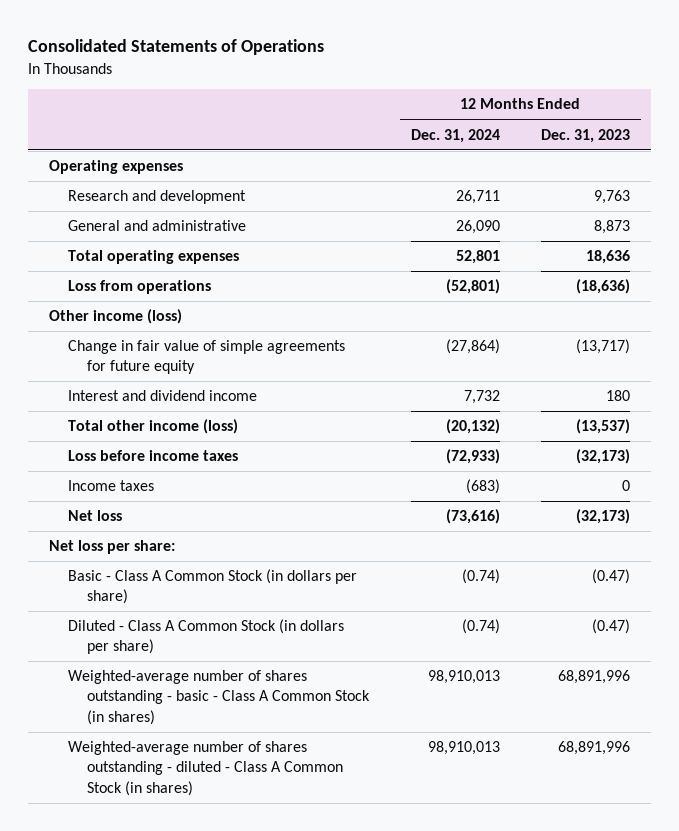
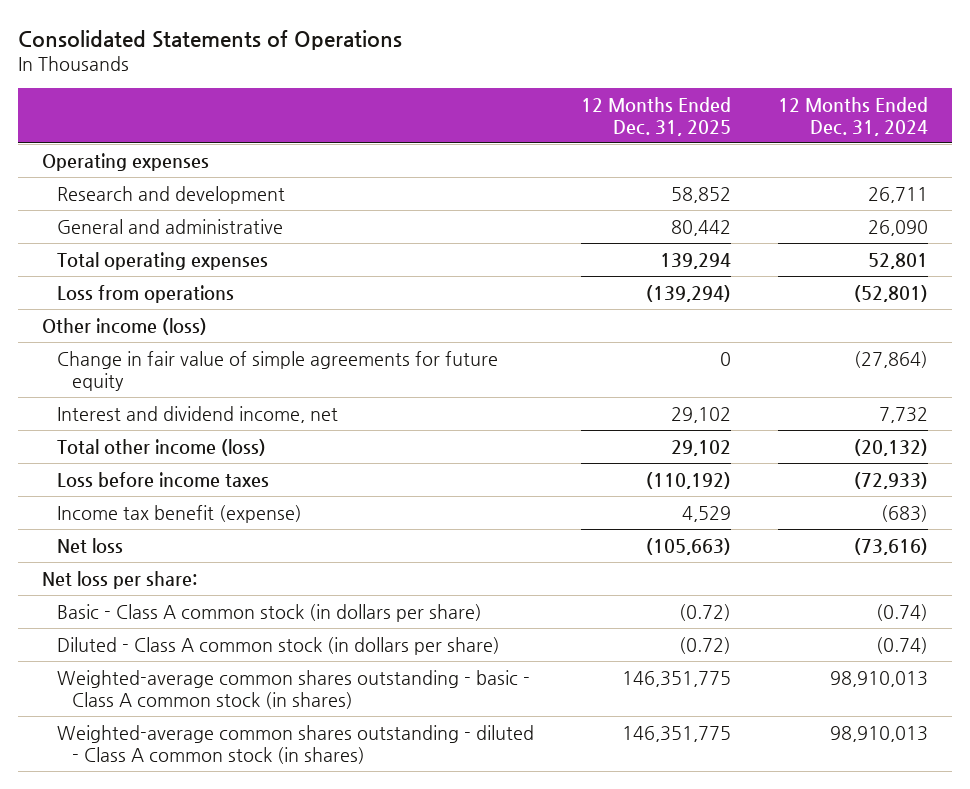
- | 12 Months Ended Dec. 31, 2024 | 12 Months Ended Dec. 31, 2023
+ | 12 Months Ended Dec. 31, 2025 | 12 Months Ended Dec. 31, 2024
- Interest and dividend income | 7,732 | 180
+ Interest and dividend income, net | 29,102 | 7,732
- Income taxes | (683) | 0
+ Income tax benefit (expense) | 4,529 | (683)
- Basic - Class A Common Stock (in dollars per share) | (0.74) | (0.47)
- Diluted - Class A Common Stock (in dollars per share) | (0.74) | (0.47)
- Weighted-average number of shares outstanding - basic - Class A Common Stock (in shares) | 98,910,013 | 68,891,996
- Weighted-average number of shares outstanding - diluted - Class A Common Stock (in shares) | 98,910,013 | 68,891,996
+ Basic - Class A common stock (in dollars per share) | (0.72) | (0.74)
+ Diluted - Class A common stock (in dollars per share) | (0.72) | (0.74)
+ Weighted-average common shares outstanding - basic - Class A common stock (in shares) | 146,351,775 | 98,910,013
+ Weighted-average common shares outstanding - diluted - Class A common stock (in shares) | 146,351,775 | 98,910,013

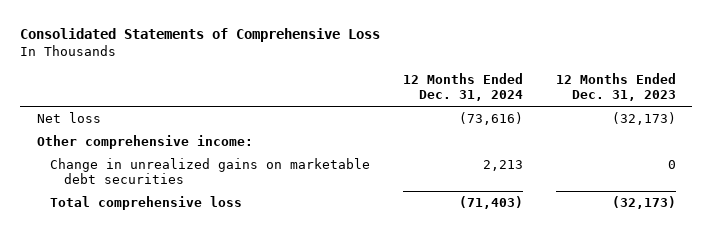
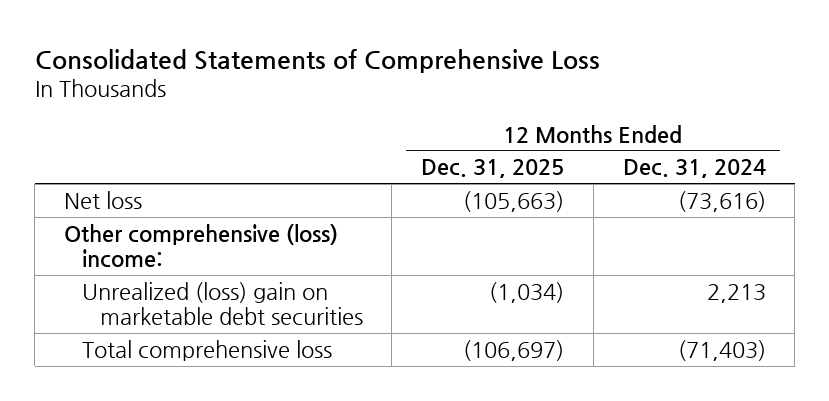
- | 12 Months Ended Dec. 31, 2024 | 12 Months Ended Dec. 31, 2023
+ | 12 Months Ended Dec. 31, 2025 | 12 Months Ended Dec. 31, 2024
- Other comprehensive income:
- Change in unrealized gains on marketable debt securities | 2,213 | 0
+ Other comprehensive (loss) income:
+ Unrealized (loss) gain on marketable debt securities | (1,034) | 2,213

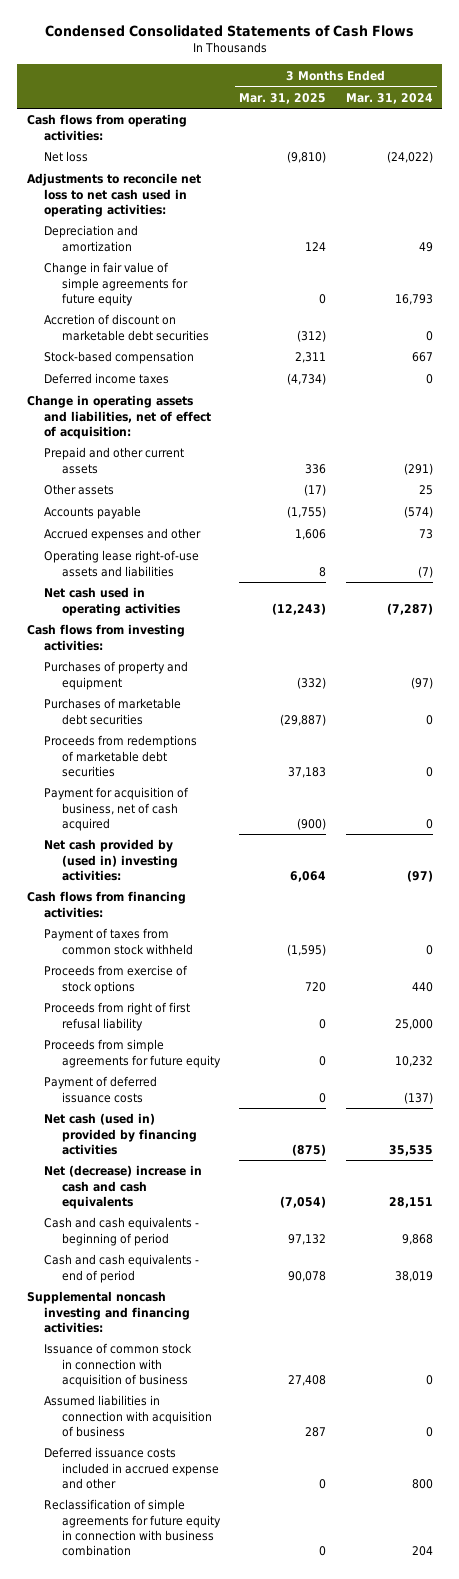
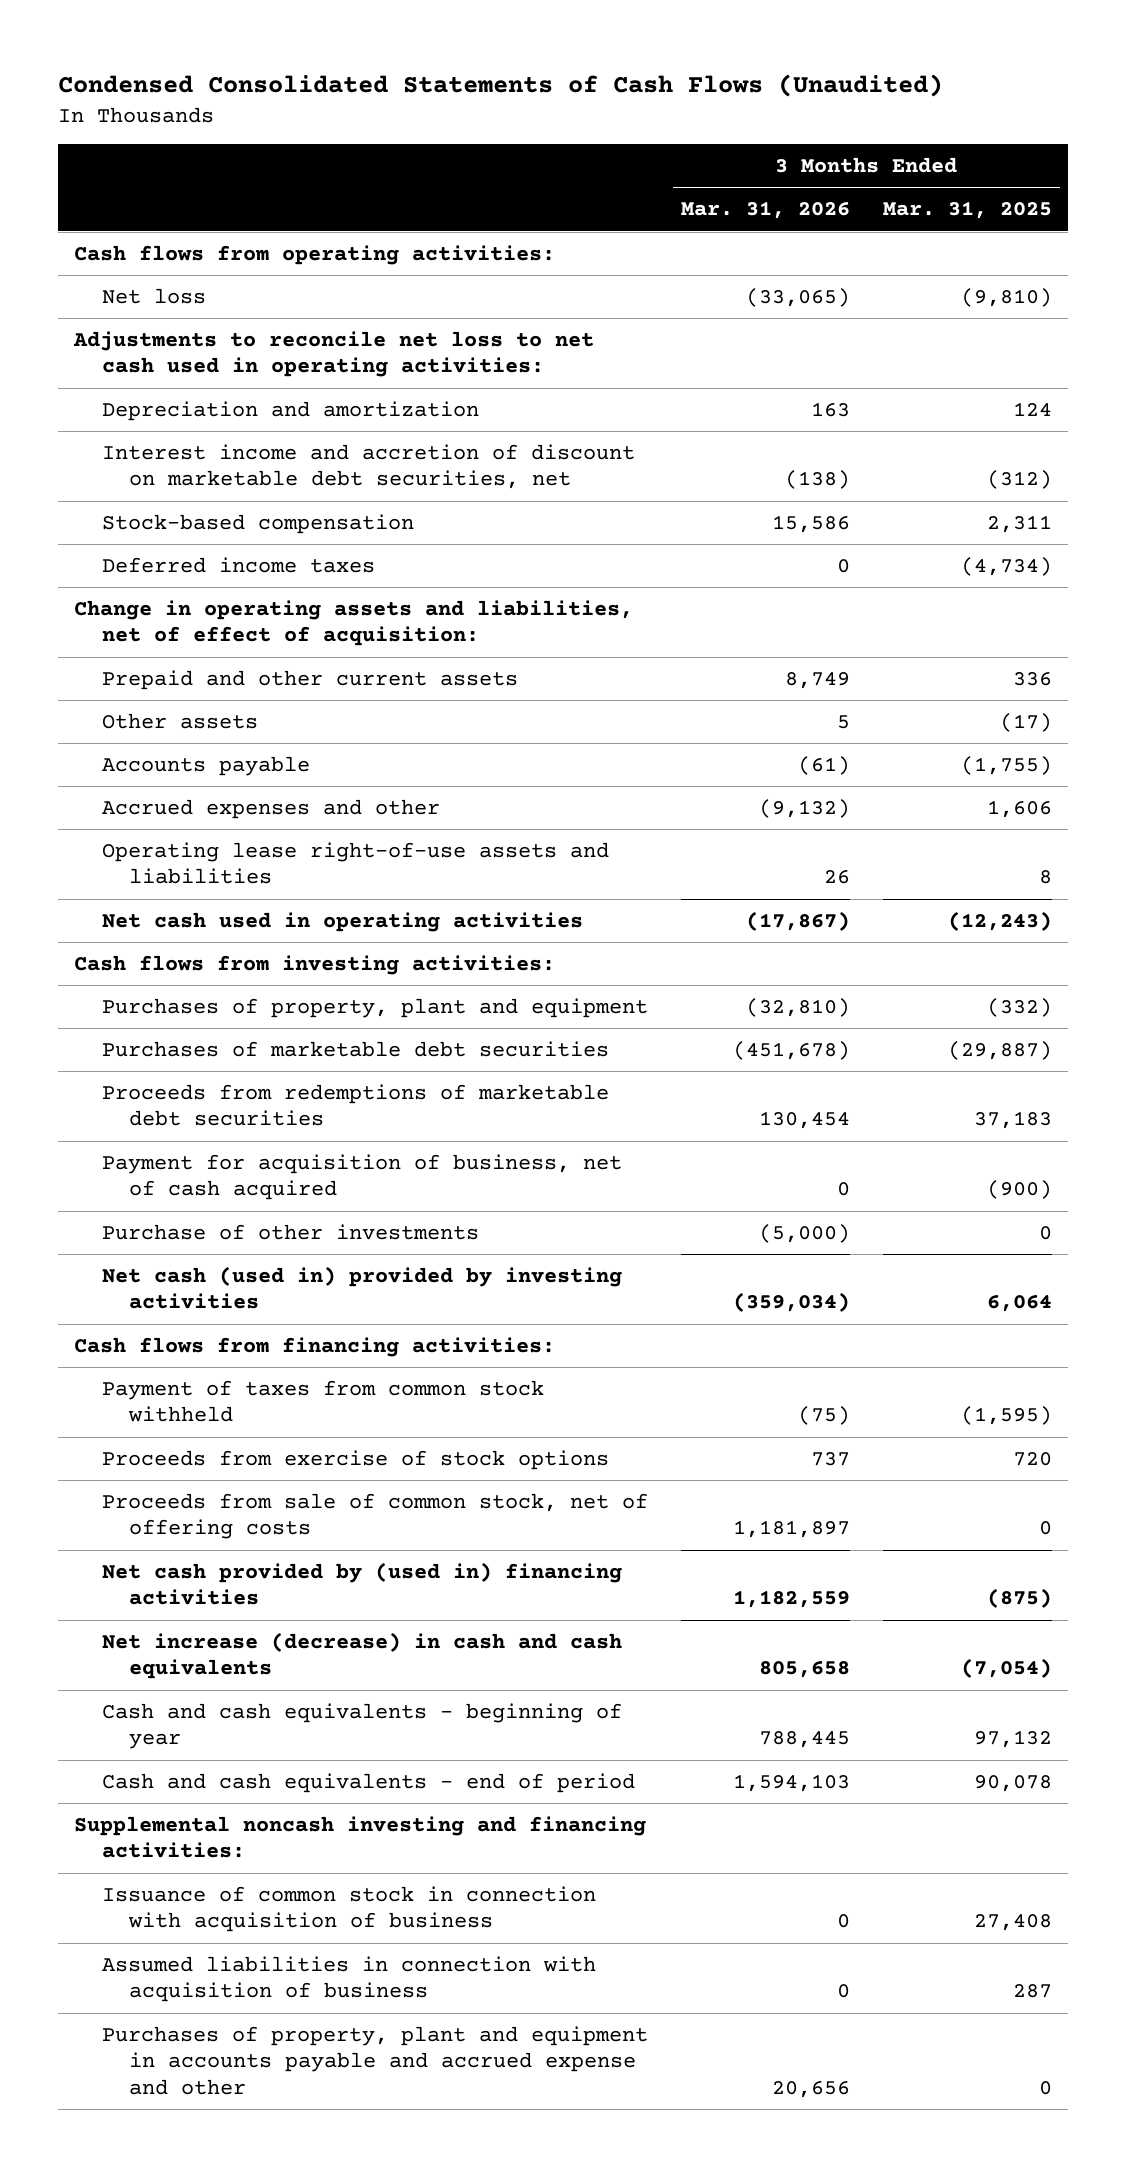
- Condensed Consolidated Statements of Cash Flows
+ Condensed Consolidated Statements of Cash Flows (Unaudited)
- | 3 Months Ended Mar. 31, 2025 | 3 Months Ended Mar. 31, 2024
+ | 3 Months Ended Mar. 31, 2026 | 3 Months Ended Mar. 31, 2025
- Change in fair value of simple agreements for future equity | 0 | 16,793
- Accretion of discount on marketable debt securities | (312) | 0
+ Interest income and accretion of discount on marketable debt securities, net | (138) | (312)
- Purchases of property and equipment | (332) | (97)
+ Purchases of property, plant and equipment | (32,810) | (332)
- Net cash provided by (used in) investing activities: | 6,064 | (97)
+ Purchase of other investments | (5,000) | 0
+ Net cash (used in) provided by investing activities | (359,034) | 6,064
- Proceeds from right of first refusal liability | 0 | 25,000
- Proceeds from simple agreements for future equity | 0 | 10,232
- Payment of deferred issuance costs | 0 | (137)
- Net cash (used in) provided by financing activities | (875) | 35,535
- Net (decrease) increase in cash and cash equivalents | (7,054) | 28,151
- Cash and cash equivalents - beginning of period | 97,132 | 9,868
+ Proceeds from sale of common stock, net of offering costs | 1,181,897 | 0
+ Net cash provided by (used in) financing activities | 1,182,559 | (875)
+ Net increase (decrease) in cash and cash equivalents | 805,658 | (7,054)
+ Cash and cash equivalents - beginning of year | 788,445 | 97,132
- Deferred issuance costs included in accrued expense and other | 0 | 800
- Reclassification of simple agreements for future equity in connection with business combination | 0 | 204
+ Purchases of property, plant and equipment in accounts payable and accrued expense and other | 20,656 | 0

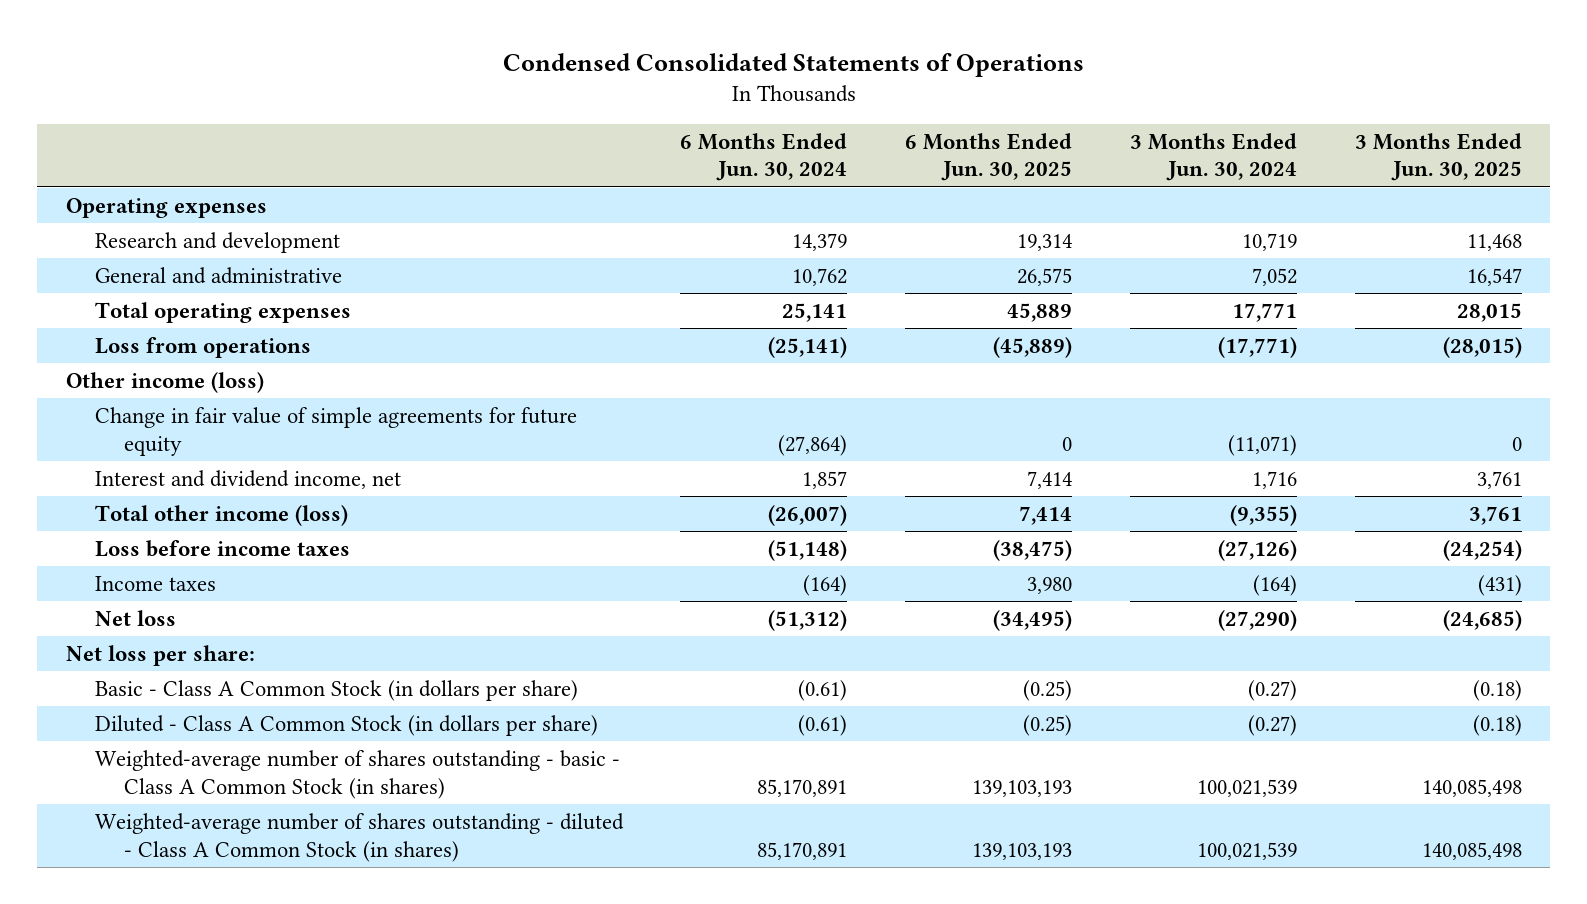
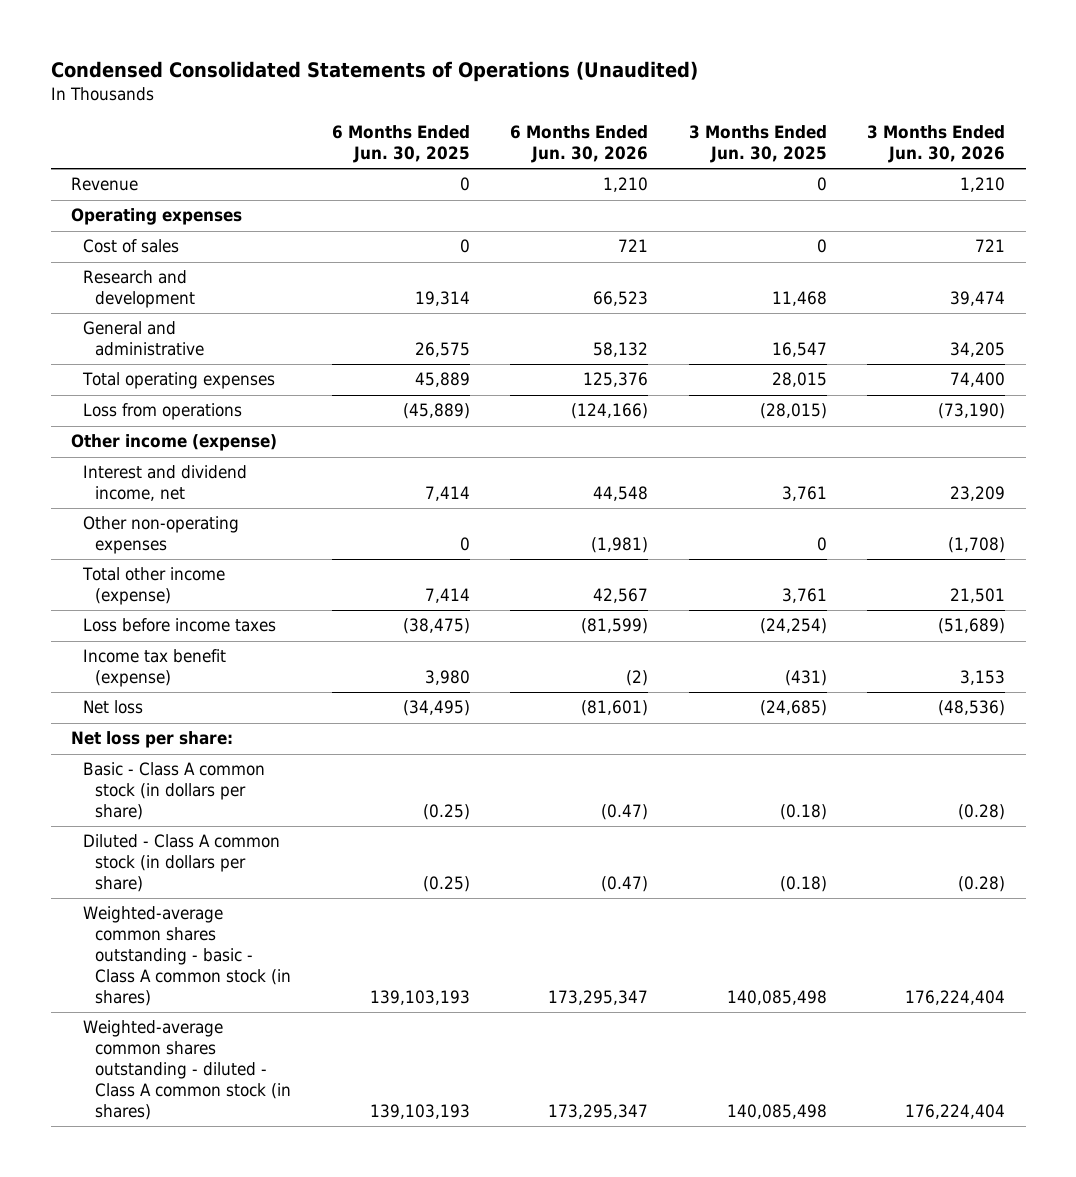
- Condensed Consolidated Statements of Operations
+ Condensed Consolidated Statements of Operations (Unaudited)
- | 6 Months Ended Jun. 30, 2024 | 6 Months Ended Jun. 30, 2025 | 3 Months Ended Jun. 30, 2024 | 3 Months Ended Jun. 30, 2025
+ | 6 Months Ended Jun. 30, 2025 | 6 Months Ended Jun. 30, 2026 | 3 Months Ended Jun. 30, 2025 | 3 Months Ended Jun. 30, 2026
+ Revenue | 0 | 1,210 | 0 | 1,210
+ Cost of sales | 0 | 721 | 0 | 721
- Other income (loss)
- Change in fair value of simple agreements for future equity | (27,864) | 0 | (11,071) | 0
+ Other income (expense)
- Total other income (loss) | (26,007) | 7,414 | (9,355) | 3,761
+ Other non-operating expenses | 0 | (1,981) | 0 | (1,708)
+ Total other income (expense) | 7,414 | 42,567 | 3,761 | 21,501
- Income taxes | (164) | 3,980 | (164) | (431)
+ Income tax benefit (expense) | 3,980 | (2) | (431) | 3,153
- Basic - Class A Common Stock (in dollars per share) | (0.61) | (0.25) | (0.27) | (0.18)
- Diluted - Class A Common Stock (in dollars per share) | (0.61) | (0.25) | (0.27) | (0.18)
- Weighted-average number of shares outstanding - basic - Class A Common Stock (in shares) | 85,170,891 | 139,103,193 | 100,021,539 | 140,085,498
- Weighted-average number of shares outstanding - diluted - Class A Common Stock (in shares) | 85,170,891 | 139,103,193 | 100,021,539 | 140,085,498
+ Basic - Class A common stock (in dollars per share) | (0.25) | (0.47) | (0.18) | (0.28)
+ Diluted - Class A common stock (in dollars per share) | (0.25) | (0.47) | (0.18) | (0.28)
+ Weighted-average common shares outstanding - basic - Class A common stock (in shares) | 139,103,193 | 173,295,347 | 140,085,498 | 176,224,404
+ Weighted-average common shares outstanding - diluted - Class A common stock (in shares) | 139,103,193 | 173,295,347 | 140,085,498 | 176,224,404

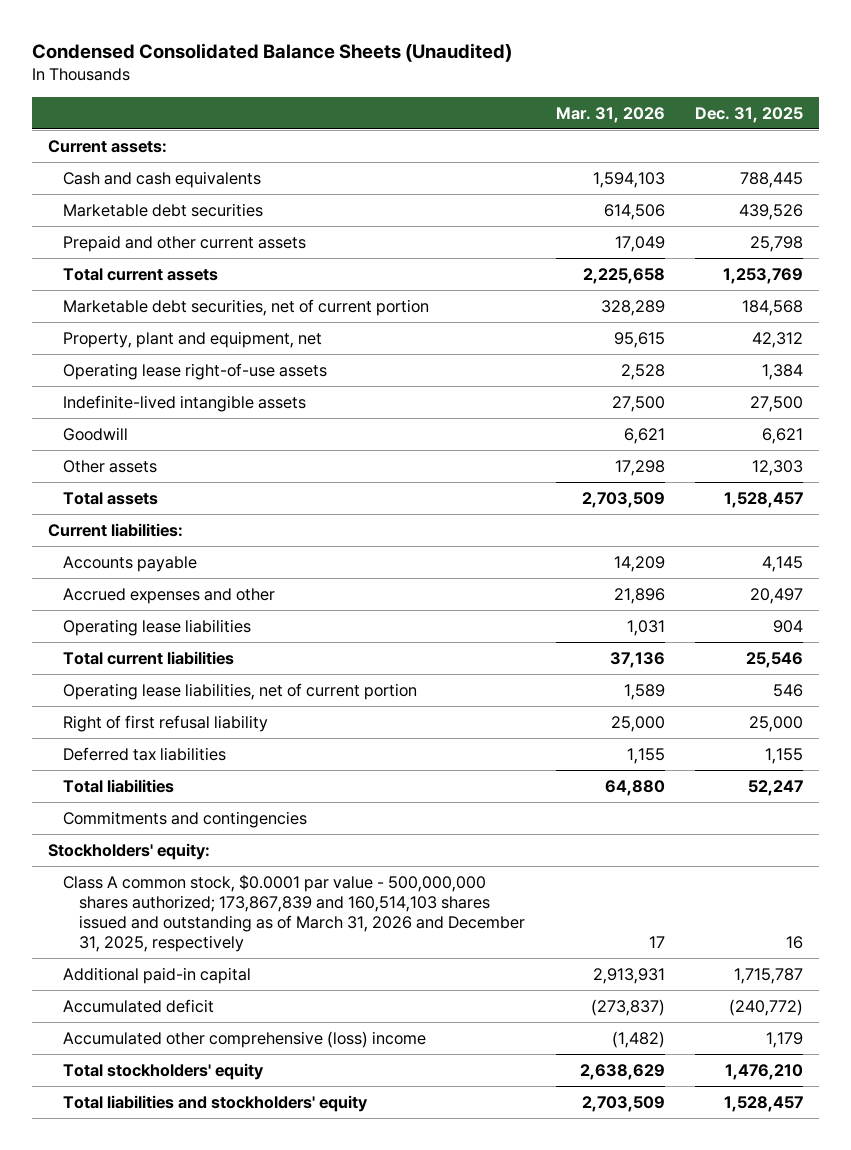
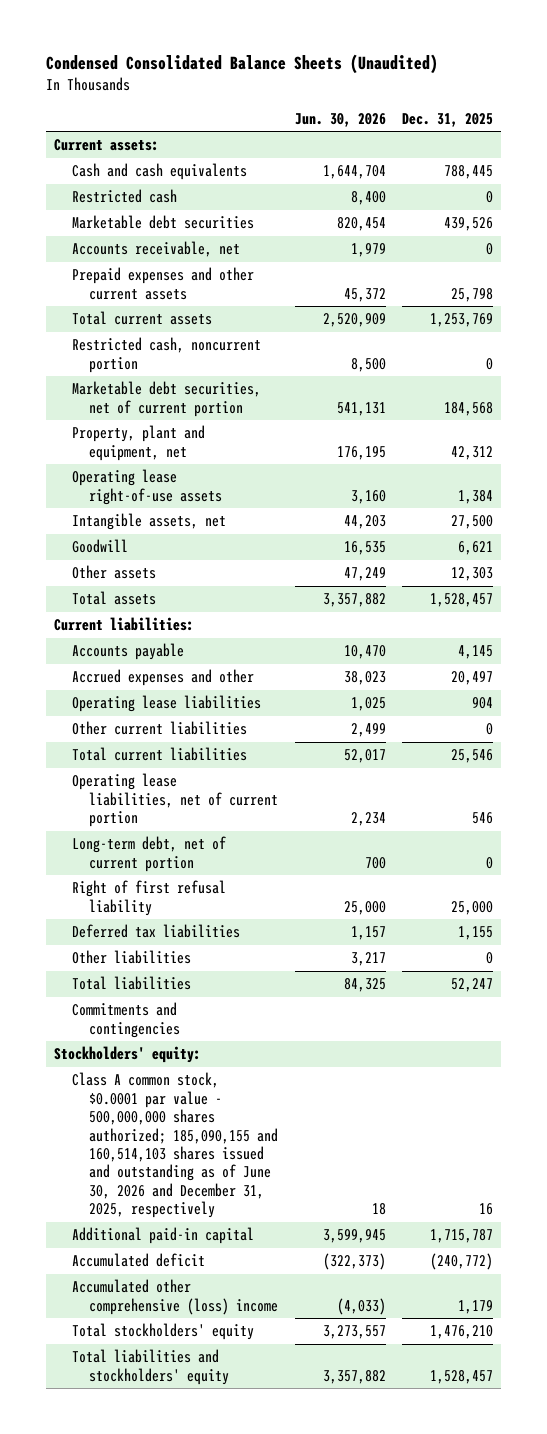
- | Mar. 31, 2026 | Dec. 31, 2025
+ | Jun. 30, 2026 | Dec. 31, 2025
+ Restricted cash | 8,400 | 0
- Prepaid and other current assets | 17,049 | 25,798
+ Accounts receivable, net | 1,979 | 0
+ Prepaid expenses and other current assets | 45,372 | 25,798
+ Restricted cash, noncurrent portion | 8,500 | 0
- Indefinite-lived intangible assets | 27,500 | 27,500
+ Intangible assets, net | 44,203 | 27,500
+ Other current liabilities | 2,499 | 0
+ Long-term debt, net of current portion | 700 | 0
+ Other liabilities | 3,217 | 0
- Class A common stock, $0.0001 par value - 500,000,000 shares authorized; 173,867,839 and 160,514,103 shares issued and outstanding as of March 31, 2026 and December 31, 2025, respectively | 17 | 16
+ Class A common stock, $0.0001 par value - 500,000,000 shares authorized; 185,090,155 and 160,514,103 shares issued and outstanding as of June 30, 2026 and December 31, 2025, respectively | 18 | 16

